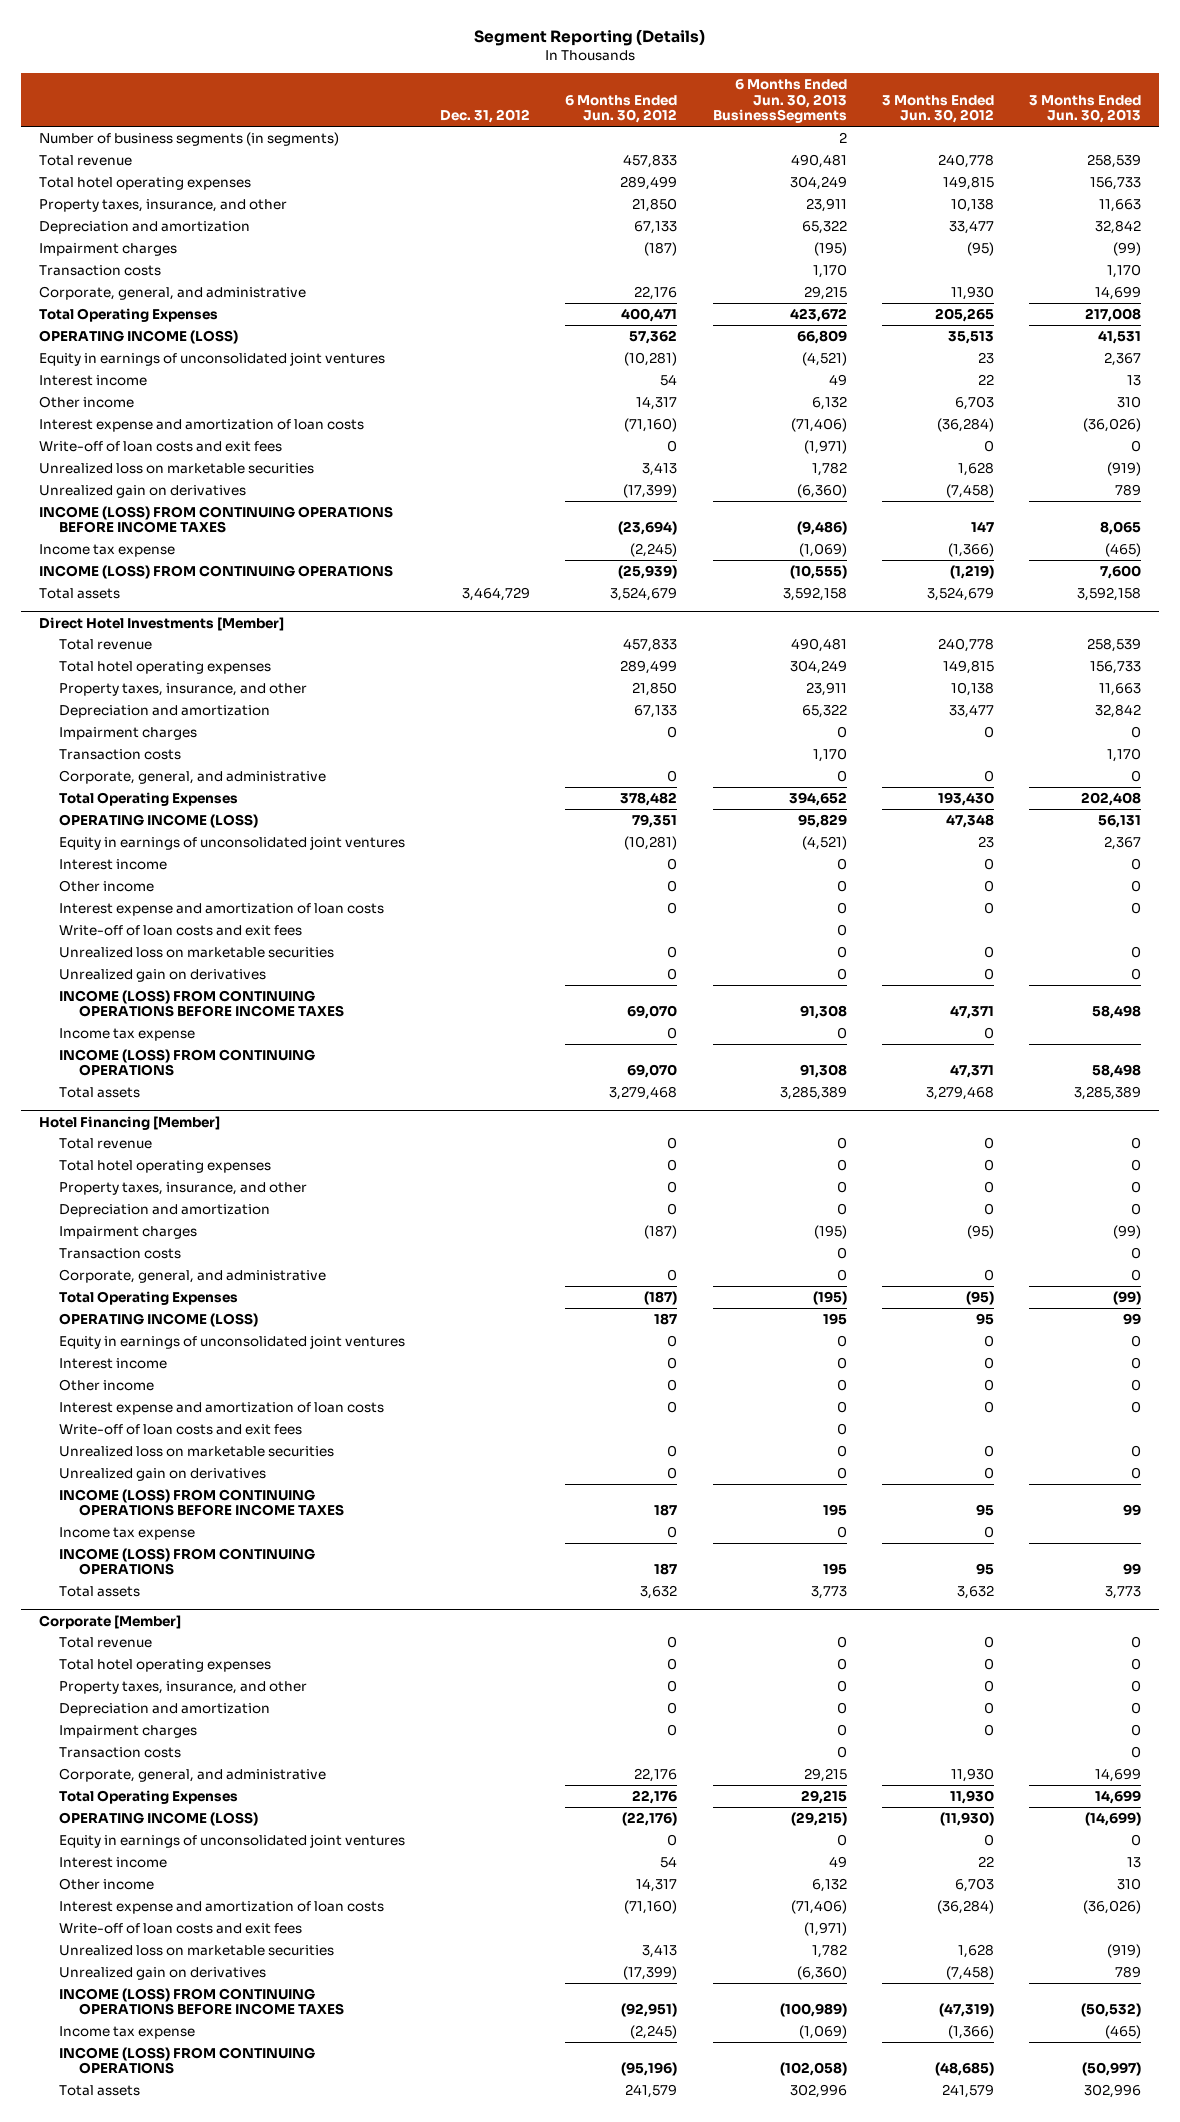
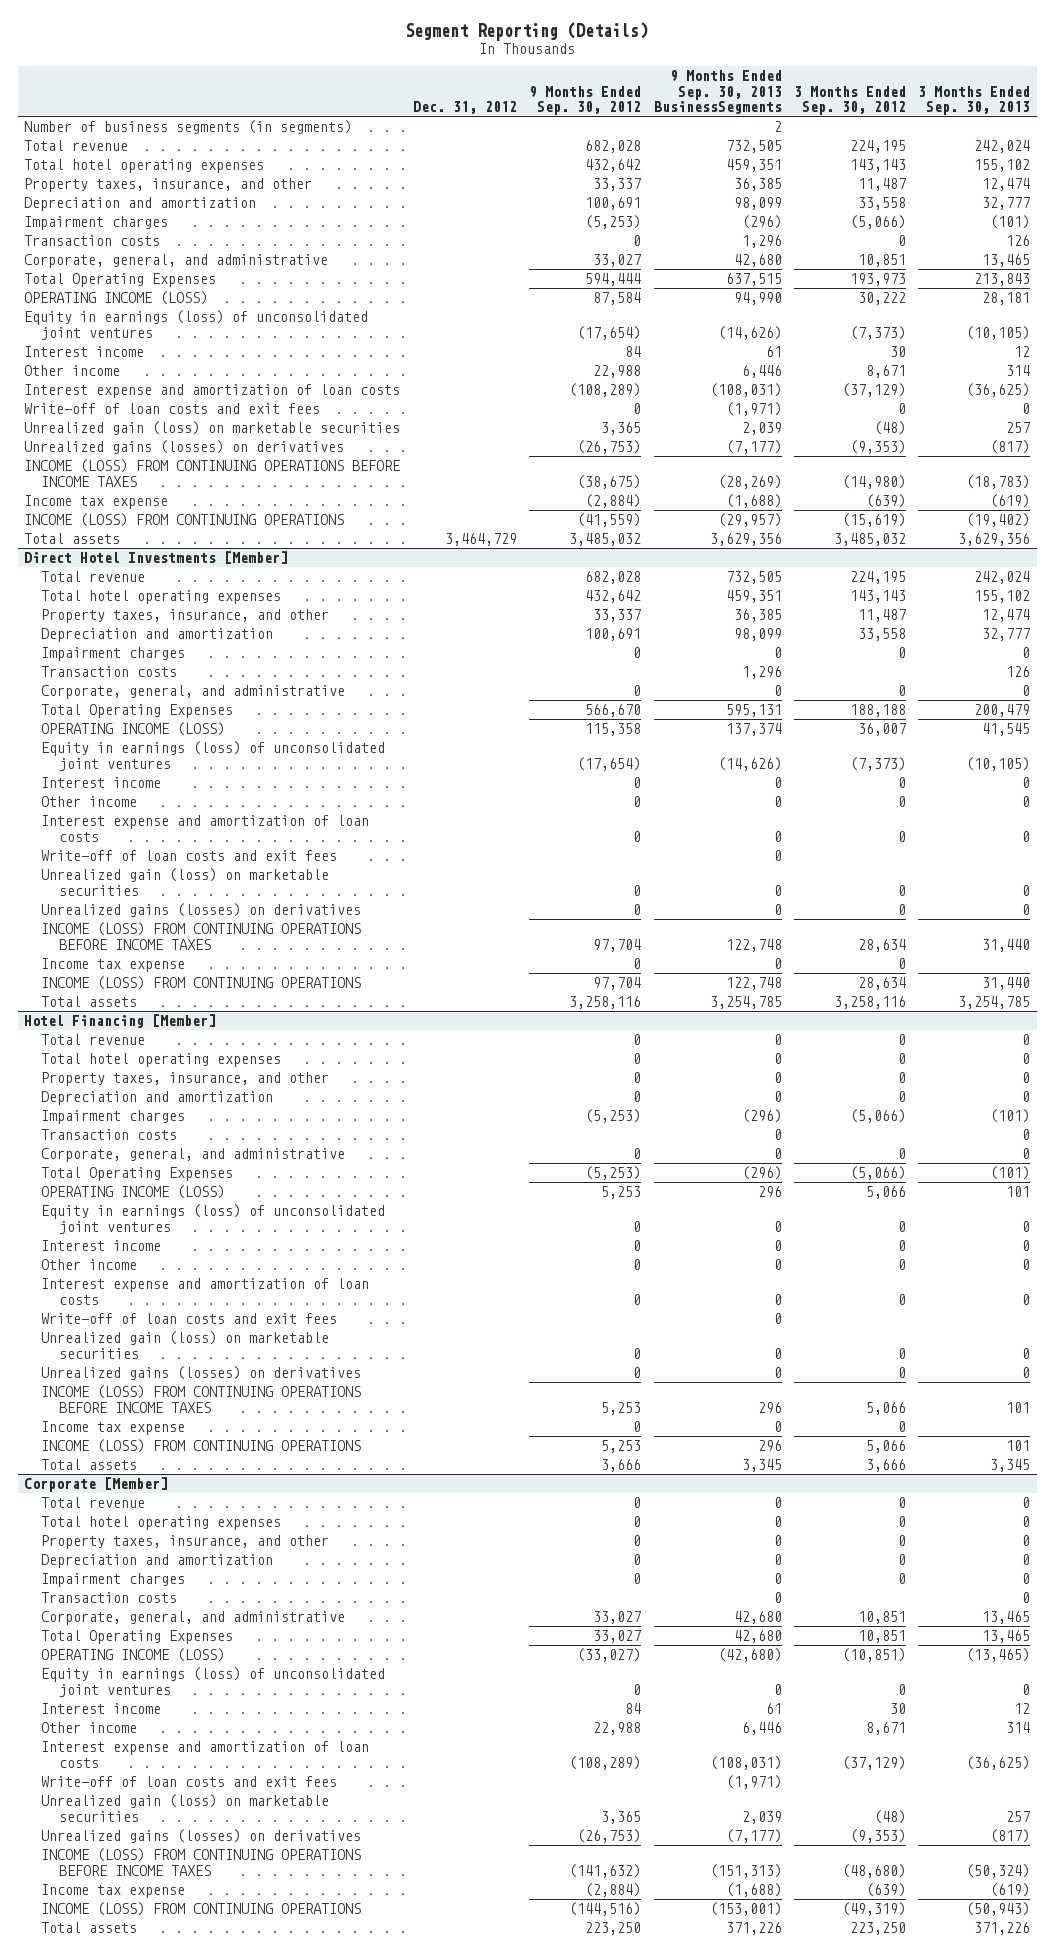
- | Dec. 31, 2012 | 6 Months Ended Jun. 30, 2012 | 6 Months Ended Jun. 30, 2013 BusinessSegments | 3 Months Ended Jun. 30, 2012 | 3 Months Ended Jun. 30, 2013
+ | Dec. 31, 2012 | 9 Months Ended Sep. 30, 2012 | 9 Months Ended Sep. 30, 2013 BusinessSegments | 3 Months Ended Sep. 30, 2012 | 3 Months Ended Sep. 30, 2013
- Equity in earnings of unconsolidated joint ventures | | (10,281) | (4,521) | 23 | 2,367
+ Equity in earnings (loss) of unconsolidated joint ventures | | (17,654) | (14,626) | (7,373) | (10,105)
- Unrealized loss on marketable securities | | 3,413 | 1,782 | 1,628 | (919)
- Unrealized gain on derivatives | | (17,399) | (6,360) | (7,458) | 789
+ Unrealized gain (loss) on marketable securities | | 3,365 | 2,039 | (48) | 257
+ Unrealized gains (losses) on derivatives | | (26,753) | (7,177) | (9,353) | (817)
@ Direct Hotel Investments [Member]
- Equity in earnings of unconsolidated joint ventures | | (10,281) | (4,521) | 23 | 2,367
+ Equity in earnings (loss) of unconsolidated joint ventures | | (17,654) | (14,626) | (7,373) | (10,105)
- Unrealized loss on marketable securities | | 0 | 0 | 0 | 0
- Unrealized gain on derivatives | | 0 | 0 | 0 | 0
+ Unrealized gain (loss) on marketable securities | | 0 | 0 | 0 | 0
+ Unrealized gains (losses) on derivatives | | 0 | 0 | 0 | 0
@ Hotel Financing [Member]
- Equity in earnings of unconsolidated joint ventures | | 0 | 0 | 0 | 0
+ Equity in earnings (loss) of unconsolidated joint ventures | | 0 | 0 | 0 | 0
- Unrealized loss on marketable securities | | 0 | 0 | 0 | 0
- Unrealized gain on derivatives | | 0 | 0 | 0 | 0
+ Unrealized gain (loss) on marketable securities | | 0 | 0 | 0 | 0
+ Unrealized gains (losses) on derivatives | | 0 | 0 | 0 | 0
@ Corporate [Member]
- Equity in earnings of unconsolidated joint ventures | | 0 | 0 | 0 | 0
+ Equity in earnings (loss) of unconsolidated joint ventures | | 0 | 0 | 0 | 0
- Unrealized loss on marketable securities | | 3,413 | 1,782 | 1,628 | (919)
- Unrealized gain on derivatives | | (17,399) | (6,360) | (7,458) | 789
+ Unrealized gain (loss) on marketable securities | | 3,365 | 2,039 | (48) | 257
+ Unrealized gains (losses) on derivatives | | (26,753) | (7,177) | (9,353) | (817)

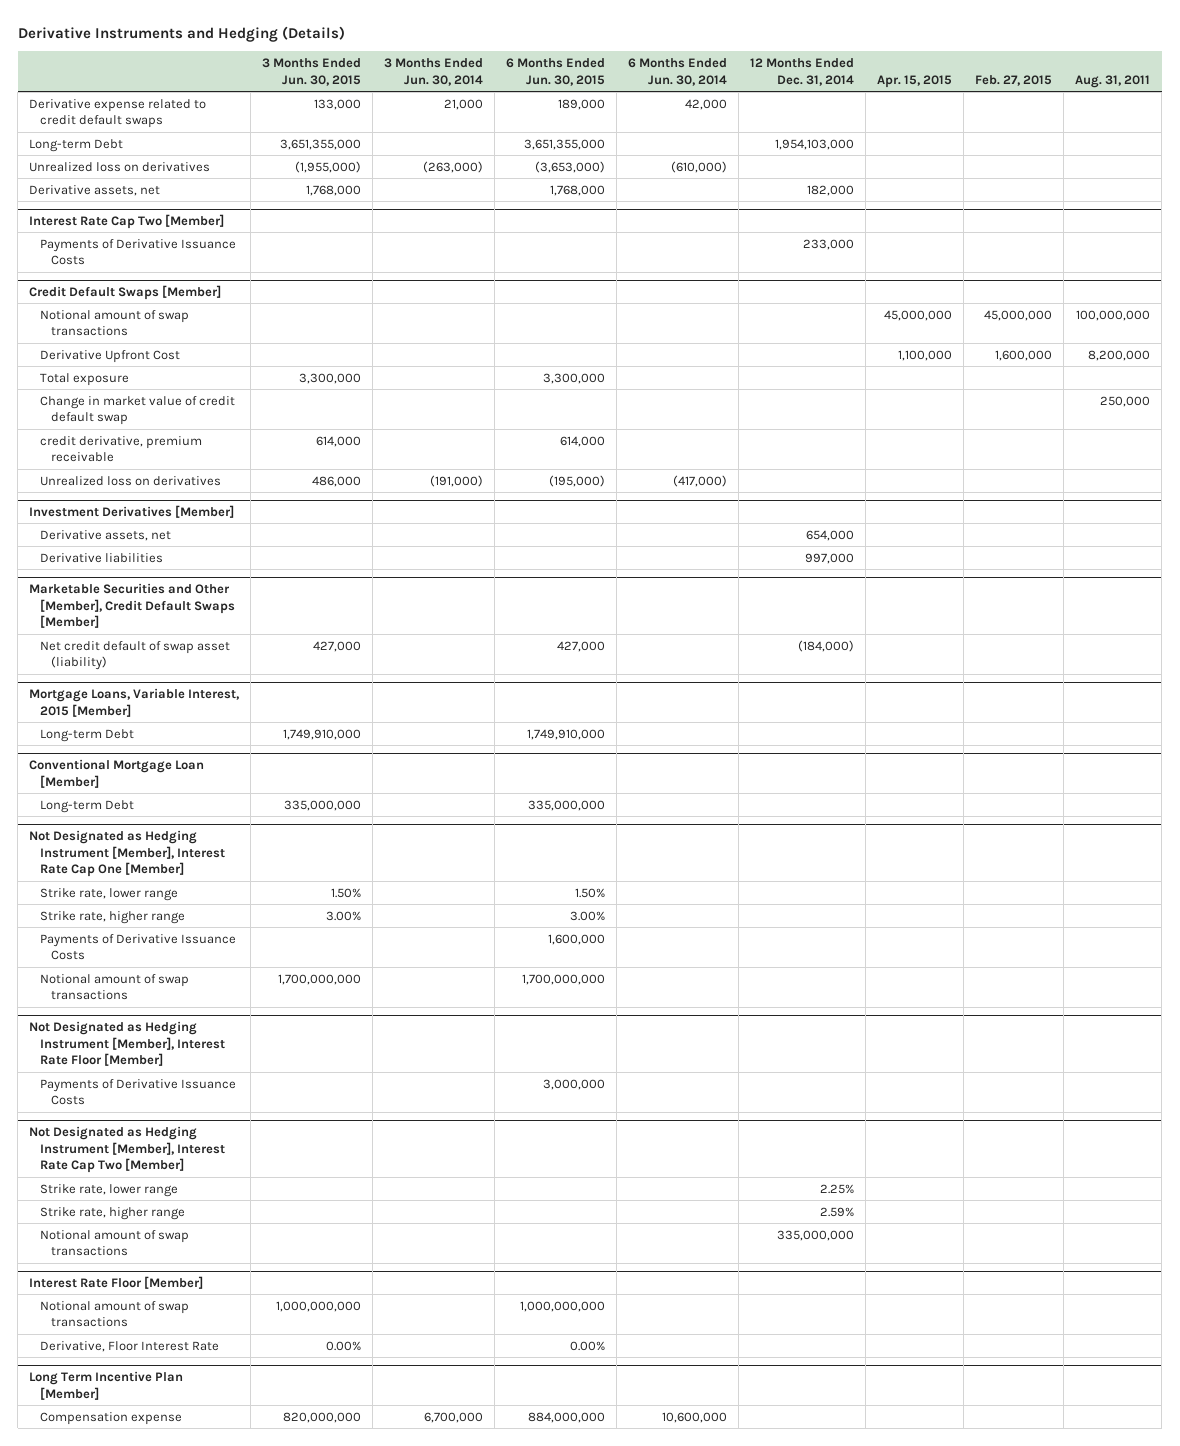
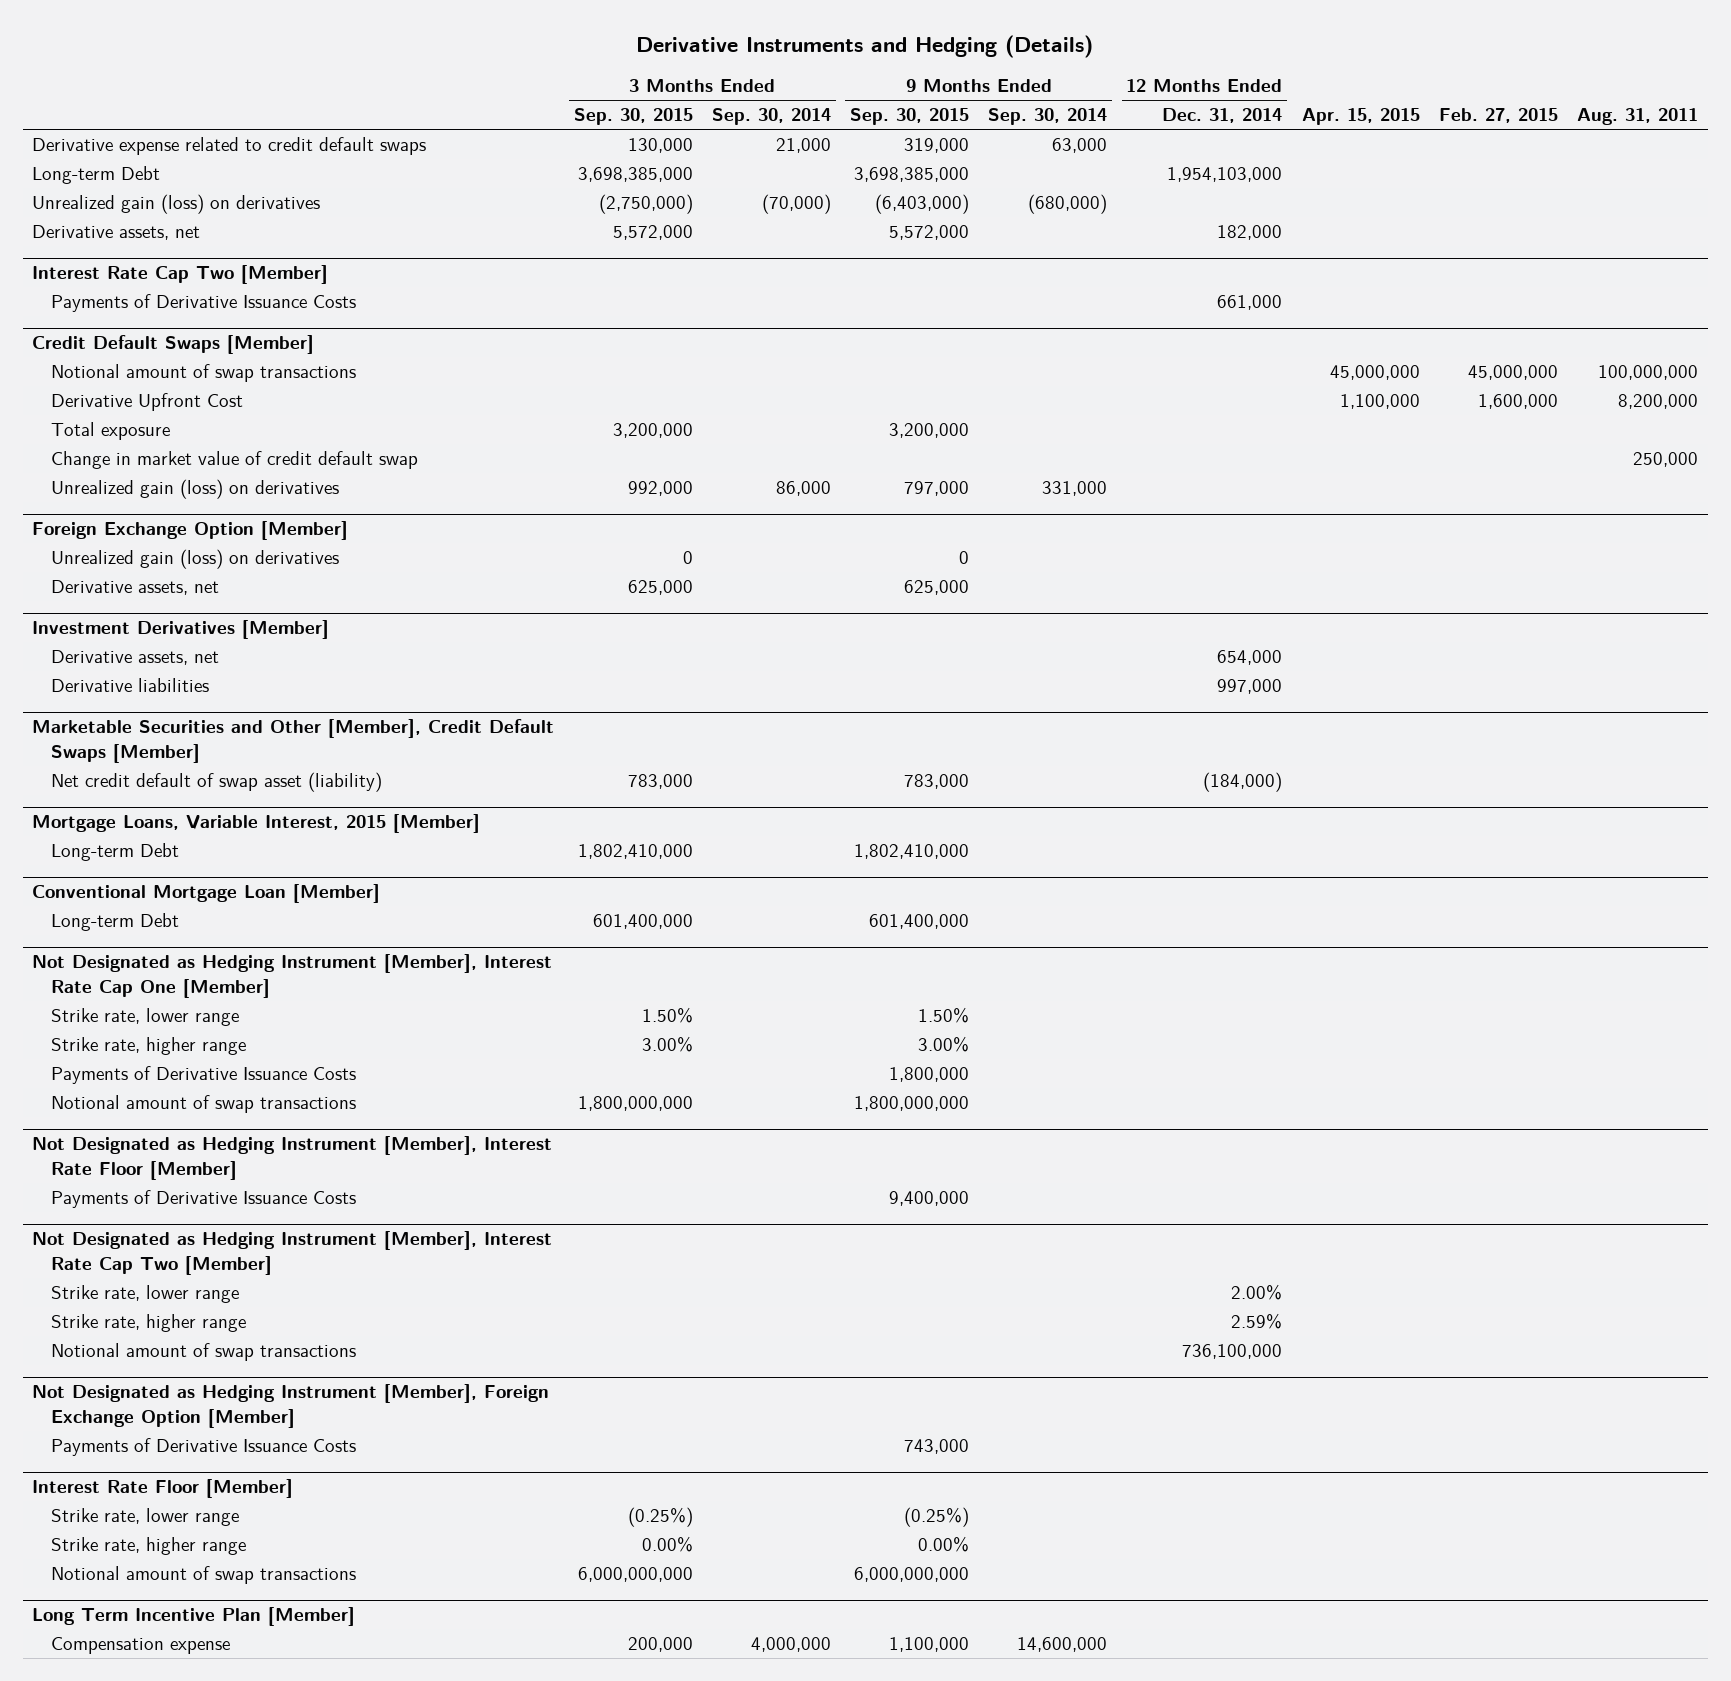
- | 3 Months Ended Jun. 30, 2015 | 3 Months Ended Jun. 30, 2014 | 6 Months Ended Jun. 30, 2015 | 6 Months Ended Jun. 30, 2014 | 12 Months Ended Dec. 31, 2014 | Apr. 15, 2015 | Feb. 27, 2015 | Aug. 31, 2011
+ | 3 Months Ended Sep. 30, 2015 | 3 Months Ended Sep. 30, 2014 | 9 Months Ended Sep. 30, 2015 | 9 Months Ended Sep. 30, 2014 | 12 Months Ended Dec. 31, 2014 | Apr. 15, 2015 | Feb. 27, 2015 | Aug. 31, 2011
- Unrealized loss on derivatives | (1,955,000) | (263,000) | (3,653,000) | (610,000) | | | |
+ Unrealized gain (loss) on derivatives | (2,750,000) | (70,000) | (6,403,000) | (680,000) | | | |
@ Interest Rate Cap Two [Member]
- Payments of Derivative Issuance Costs | | | | | 233,000 | | |
+ Payments of Derivative Issuance Costs | | | | | 661,000 | | |
@ Credit Default Swaps [Member]
- credit derivative, premium receivable | 614,000 | | 614,000 | | | | |
- Unrealized loss on derivatives | 486,000 | (191,000) | (195,000) | (417,000) | | | |
+ Unrealized gain (loss) on derivatives | 992,000 | 86,000 | 797,000 | 331,000 | | | |
+ Foreign Exchange Option [Member]
+ Unrealized gain (loss) on derivatives | 0 | | 0 | | | | |
+ Derivative assets, net | 625,000 | | 625,000 | | | | |
@ Not Designated as Hedging Instrument [Member], Interest Rate Cap Two [Member]
- Strike rate, lower range | | | | | 2.25% | | |
+ Strike rate, lower range | | | | | 2.00% | | |
- Notional amount of swap transactions | | | | | 335,000,000 | | |
+ Notional amount of swap transactions | | | | | 736,100,000 | | |
+ Not Designated as Hedging Instrument [Member], Foreign Exchange Option [Member]
+ Payments of Derivative Issuance Costs | | | 743,000 | | | | |
@ Interest Rate Floor [Member]
+ Strike rate, lower range | (0.25%) | | (0.25%) | | | | |
+ Strike rate, higher range | 0.00% | | 0.00% | | | | |
- Derivative, Floor Interest Rate | 0.00% | | 0.00% | | | | |

